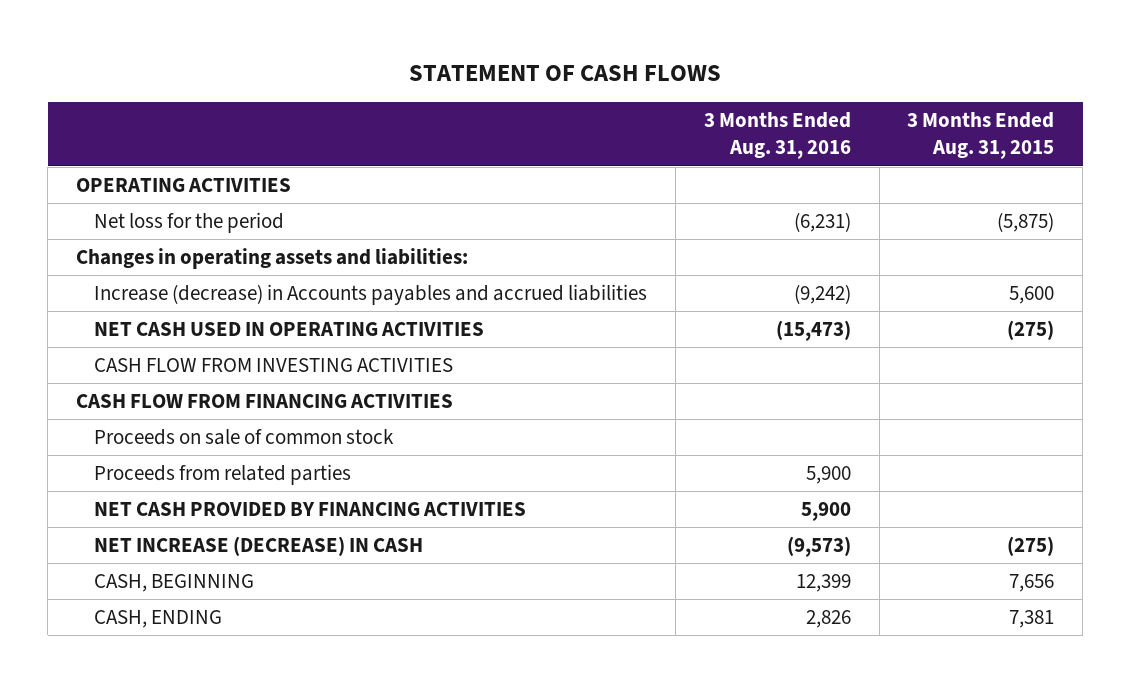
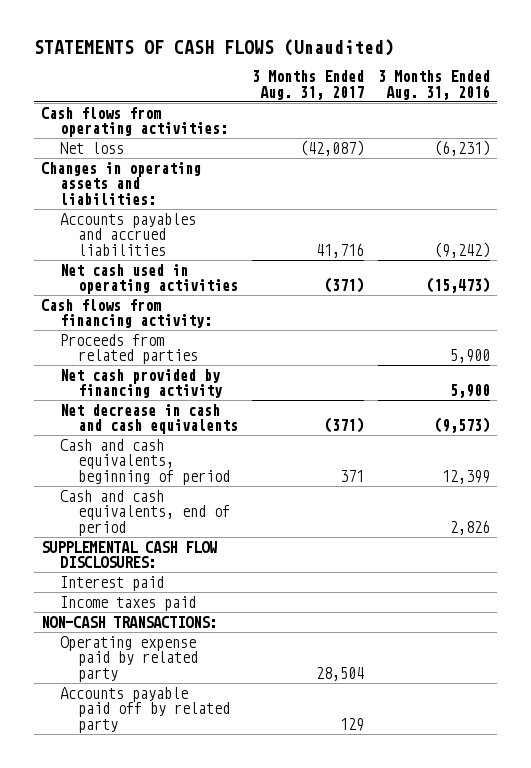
- STATEMENT OF CASH FLOWS
+ STATEMENTS OF CASH FLOWS (Unaudited)
- | 3 Months Ended Aug. 31, 2016 | 3 Months Ended Aug. 31, 2015
+ | 3 Months Ended Aug. 31, 2017 | 3 Months Ended Aug. 31, 2016
- OPERATING ACTIVITIES
- Net loss for the period | (6,231) | (5,875)
+ Cash flows from operating activities:
+ Net loss | (42,087) | (6,231)
- Increase (decrease) in Accounts payables and accrued liabilities | (9,242) | 5,600
- NET CASH USED IN OPERATING ACTIVITIES | (15,473) | (275)
- CASH FLOW FROM INVESTING ACTIVITIES
- CASH FLOW FROM FINANCING ACTIVITIES
- Proceeds on sale of common stock
+ Accounts payables and accrued liabilities | 41,716 | (9,242)
+ Net cash used in operating activities | (371) | (15,473)
+ Cash flows from financing activity:
- NET CASH PROVIDED BY FINANCING ACTIVITIES | 5,900 |
- NET INCREASE (DECREASE) IN CASH | (9,573) | (275)
- CASH, BEGINNING | 12,399 | 7,656
- CASH, ENDING | 2,826 | 7,381
+ Net cash provided by financing activity | | 5,900
+ Net decrease in cash and cash equivalents | (371) | (9,573)
+ Cash and cash equivalents, beginning of period | 371 | 12,399
+ Cash and cash equivalents, end of period | | 2,826
+ SUPPLEMENTAL CASH FLOW DISCLOSURES:
+ Interest paid
+ Income taxes paid
+ NON-CASH TRANSACTIONS:
+ Operating expense paid by related party | 28,504 |
+ Accounts payable paid off by related party | 129 |

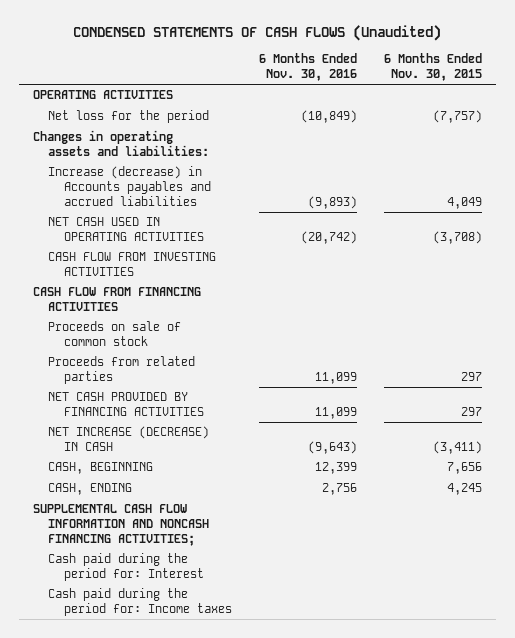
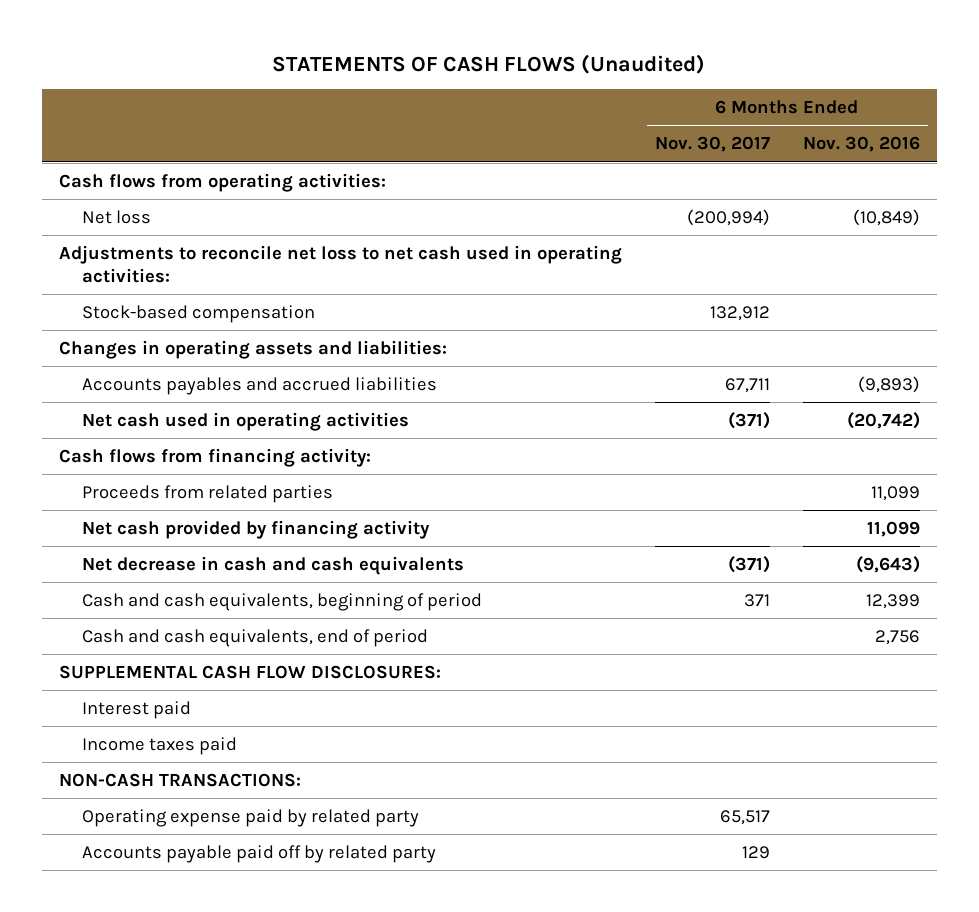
- CONDENSED STATEMENTS OF CASH FLOWS (Unaudited)
+ STATEMENTS OF CASH FLOWS (Unaudited)
- | 6 Months Ended Nov. 30, 2016 | 6 Months Ended Nov. 30, 2015
+ | 6 Months Ended Nov. 30, 2017 | 6 Months Ended Nov. 30, 2016
- OPERATING ACTIVITIES
- Net loss for the period | (10,849) | (7,757)
+ Cash flows from operating activities:
+ Net loss | (200,994) | (10,849)
+ Adjustments to reconcile net loss to net cash used in operating activities:
+ Stock-based compensation | 132,912 |
- Increase (decrease) in Accounts payables and accrued liabilities | (9,893) | 4,049
- NET CASH USED IN OPERATING ACTIVITIES | (20,742) | (3,708)
- CASH FLOW FROM INVESTING ACTIVITIES
- CASH FLOW FROM FINANCING ACTIVITIES
- Proceeds on sale of common stock
+ Accounts payables and accrued liabilities | 67,711 | (9,893)
+ Net cash used in operating activities | (371) | (20,742)
+ Cash flows from financing activity:
- NET CASH PROVIDED BY FINANCING ACTIVITIES | 11,099 | 297
- NET INCREASE (DECREASE) IN CASH | (9,643) | (3,411)
- CASH, BEGINNING | 12,399 | 7,656
- CASH, ENDING | 2,756 | 4,245
- SUPPLEMENTAL CASH FLOW INFORMATION AND NONCASH FINANCING ACTIVITIES;
- Cash paid during the period for: Interest
- Cash paid during the period for: Income taxes
+ Net cash provided by financing activity | | 11,099
+ Net decrease in cash and cash equivalents | (371) | (9,643)
+ Cash and cash equivalents, beginning of period | 371 | 12,399
+ Cash and cash equivalents, end of period | | 2,756
+ SUPPLEMENTAL CASH FLOW DISCLOSURES:
+ Interest paid
+ Income taxes paid
+ NON-CASH TRANSACTIONS:
+ Operating expense paid by related party | 65,517 |
+ Accounts payable paid off by related party | 129 |

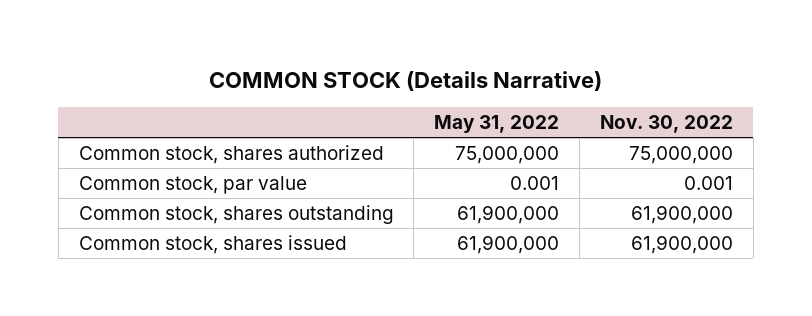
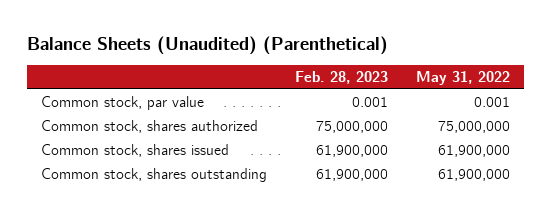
- COMMON STOCK (Details Narrative)
+ Balance Sheets (Unaudited) (Parenthetical)
- | May 31, 2022 | Nov. 30, 2022
+ | Feb. 28, 2023 | May 31, 2022
moved down: Common stock, shares authorized | 75,000,000 | 75,000,000
moved down: Common stock, shares outstanding | 61,900,000 | 61,900,000

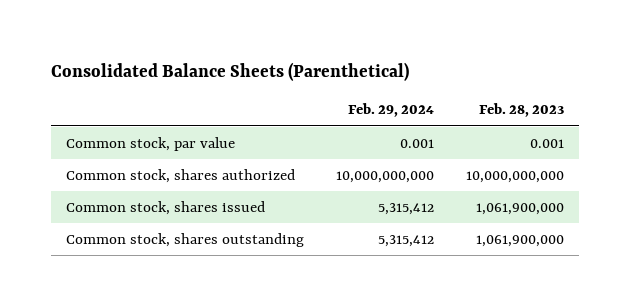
- Balance Sheets (Unaudited) (Parenthetical)
+ Consolidated Balance Sheets (Parenthetical)
- | Feb. 28, 2023 | May 31, 2022
+ | Feb. 29, 2024 | Feb. 28, 2023
- Common stock, shares authorized | 75,000,000 | 75,000,000
- Common stock, shares issued | 61,900,000 | 61,900,000
- Common stock, shares outstanding | 61,900,000 | 61,900,000
+ Common stock, shares authorized | 10,000,000,000 | 10,000,000,000
+ Common stock, shares issued | 5,315,412 | 1,061,900,000
+ Common stock, shares outstanding | 5,315,412 | 1,061,900,000

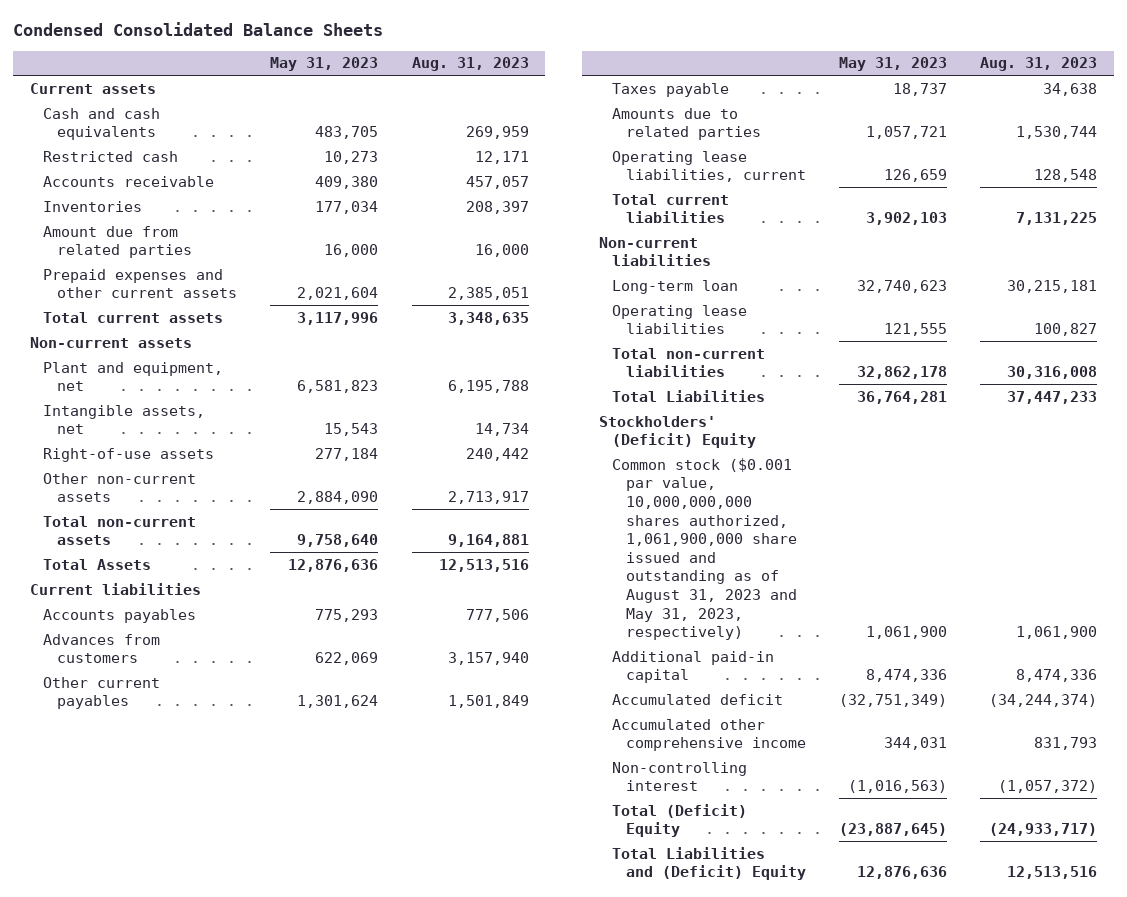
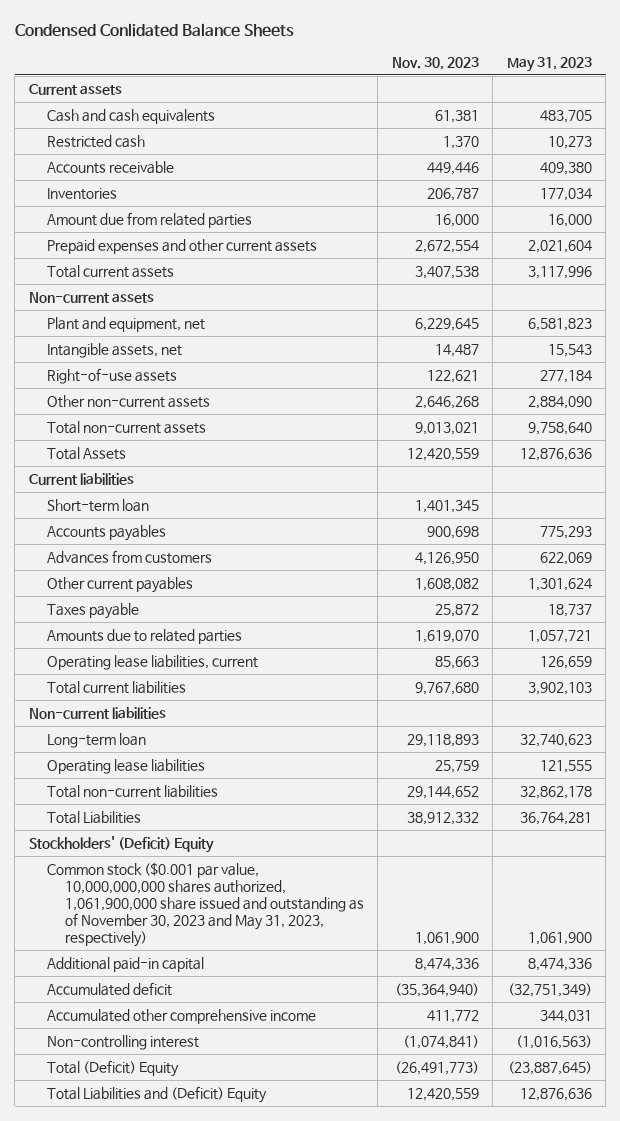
- Condensed Consolidated Balance Sheets
+ Condensed Conlidated Balance Sheets
- | May 31, 2023 | Aug. 31, 2023
+ | Nov. 30, 2023 | May 31, 2023
+ Short-term loan | 1,401,345 |
- Common stock ($0.001 par value, 10,000,000,000 shares authorized, 1,061,900,000 share issued and outstanding as of August 31, 2023 and May 31, 2023, respectively) | 1,061,900 | 1,061,900
+ Common stock ($0.001 par value, 10,000,000,000 shares authorized, 1,061,900,000 share issued and outstanding as of November 30, 2023 and May 31, 2023, respectively) | 1,061,900 | 1,061,900

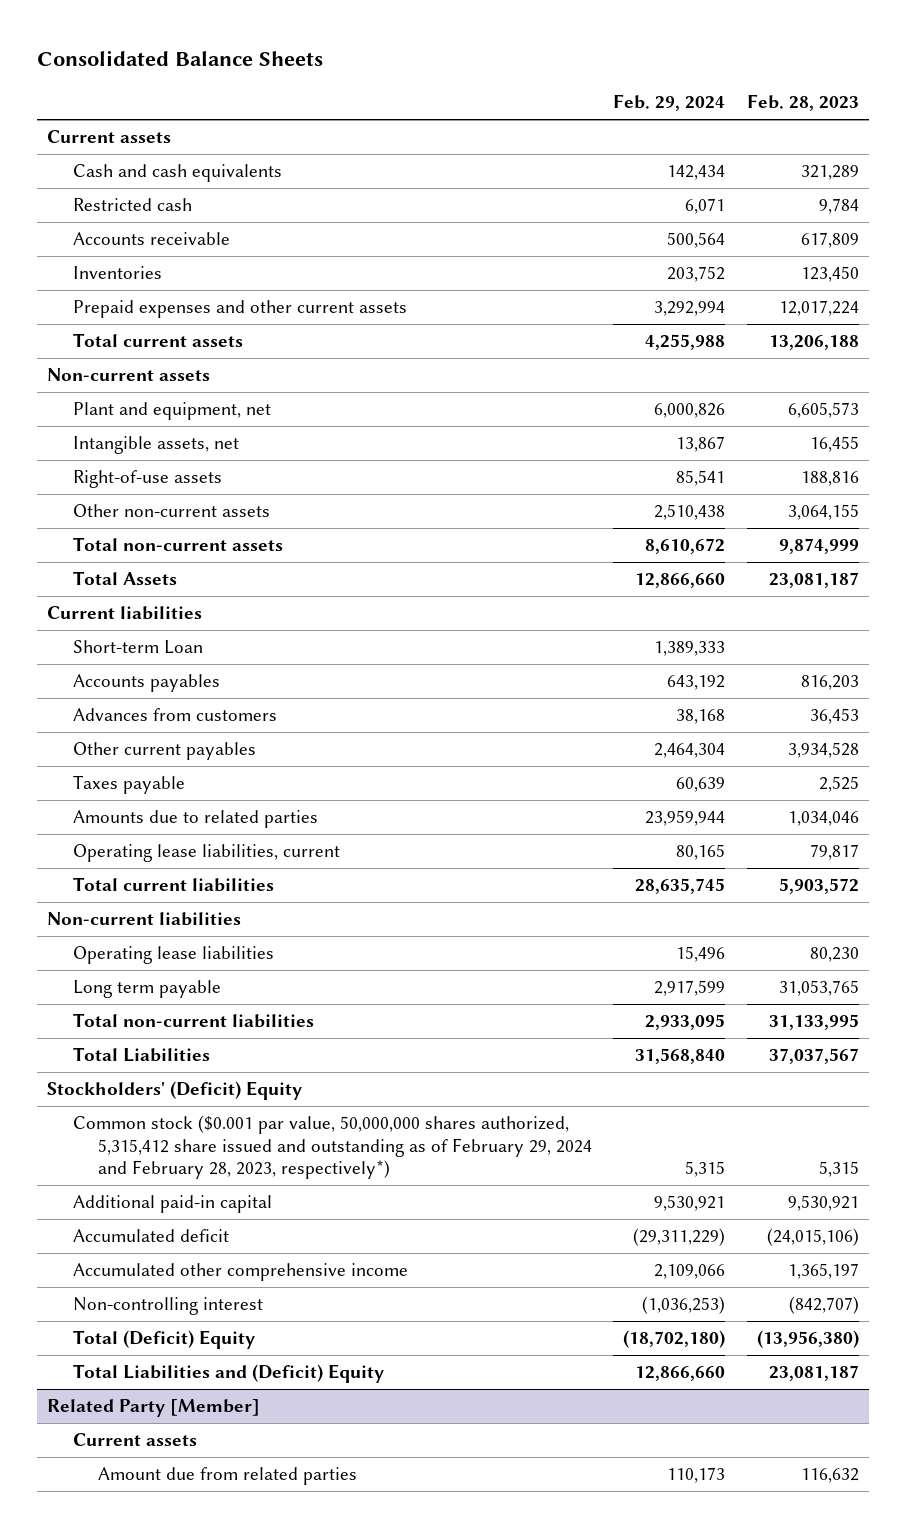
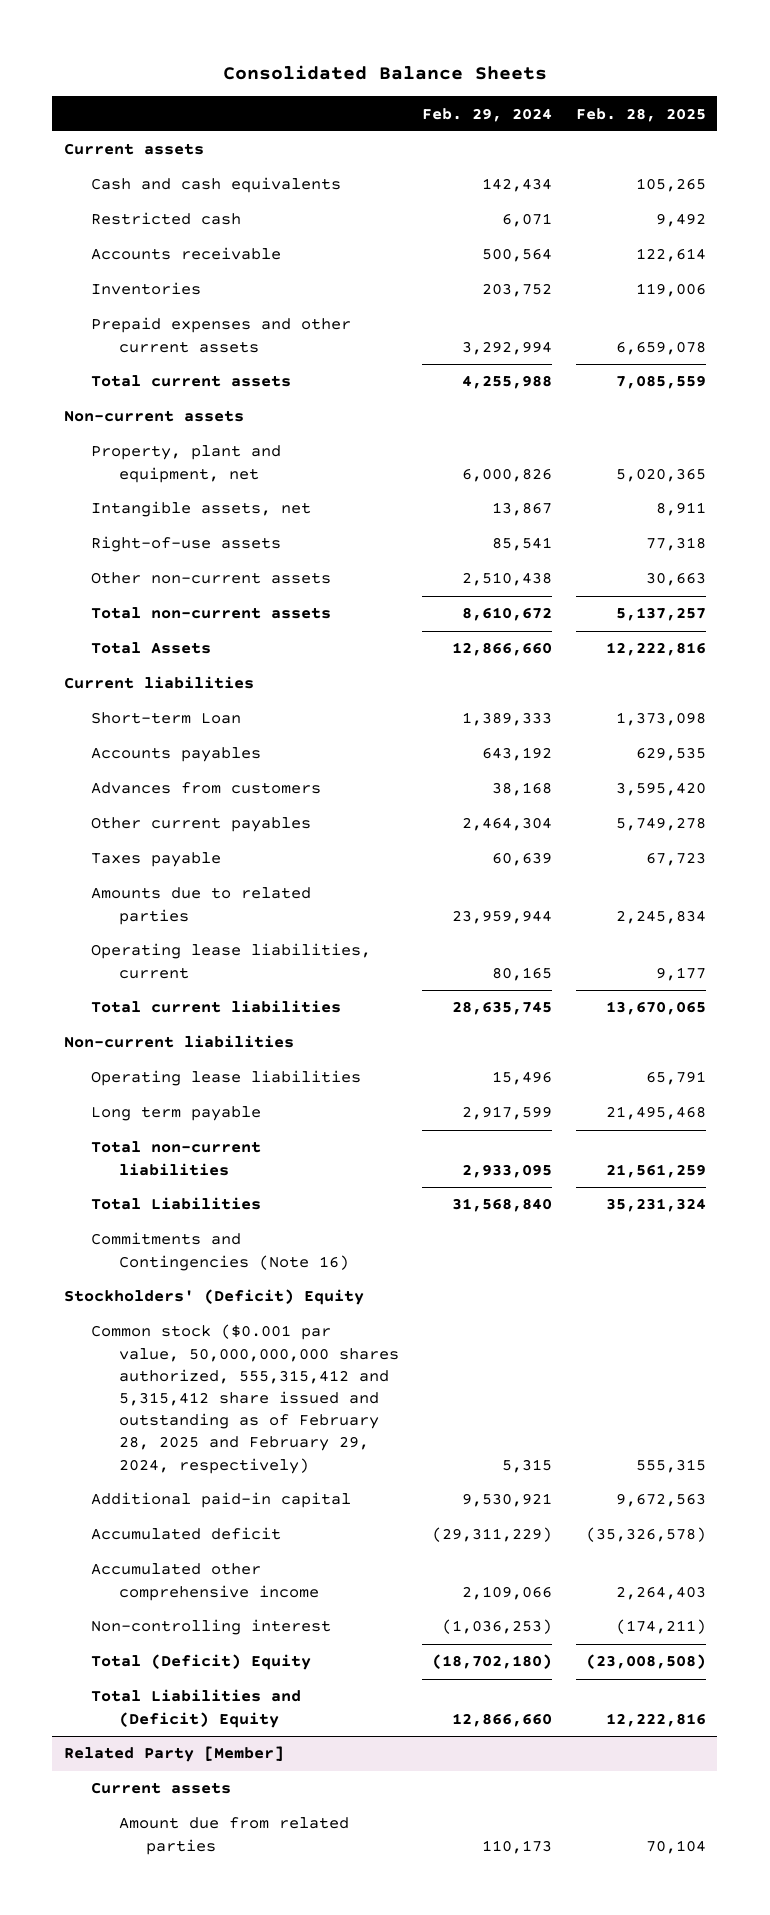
- | Feb. 29, 2024 | Feb. 28, 2023
+ | Feb. 29, 2024 | Feb. 28, 2025
- Plant and equipment, net | 6,000,826 | 6,605,573
+ Property, plant and equipment, net | 6,000,826 | 5,020,365
+ Commitments and Contingencies (Note 16)
- Common stock ($0.001 par value, 50,000,000 shares authorized, 5,315,412 share issued and outstanding as of February 29, 2024 and February 28, 2023, respectively*) | 5,315 | 5,315
+ Common stock ($0.001 par value, 50,000,000,000 shares authorized, 555,315,412 and 5,315,412 share issued and outstanding as of February 28, 2025 and February 29, 2024, respectively) | 5,315 | 555,315

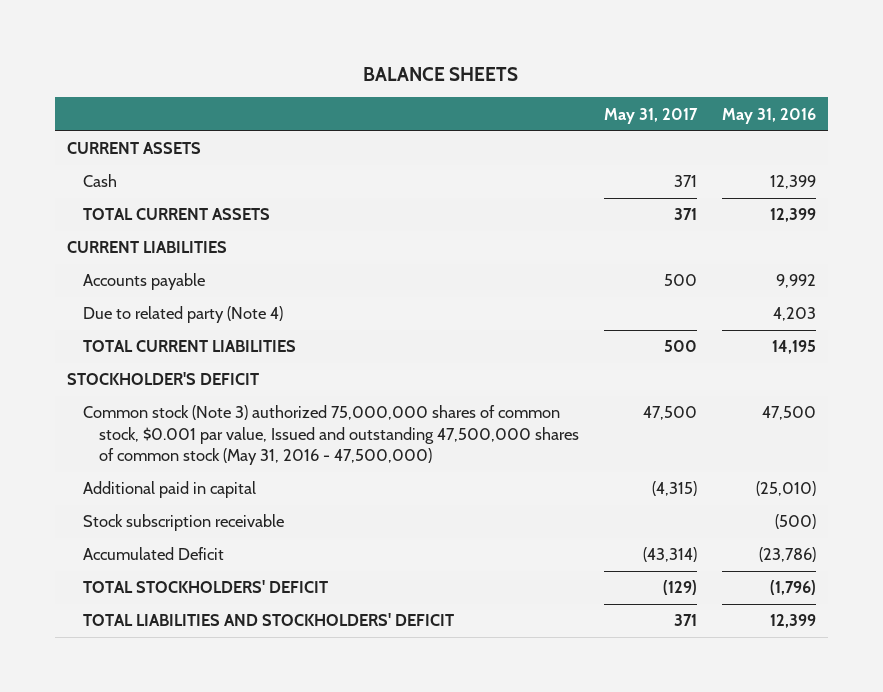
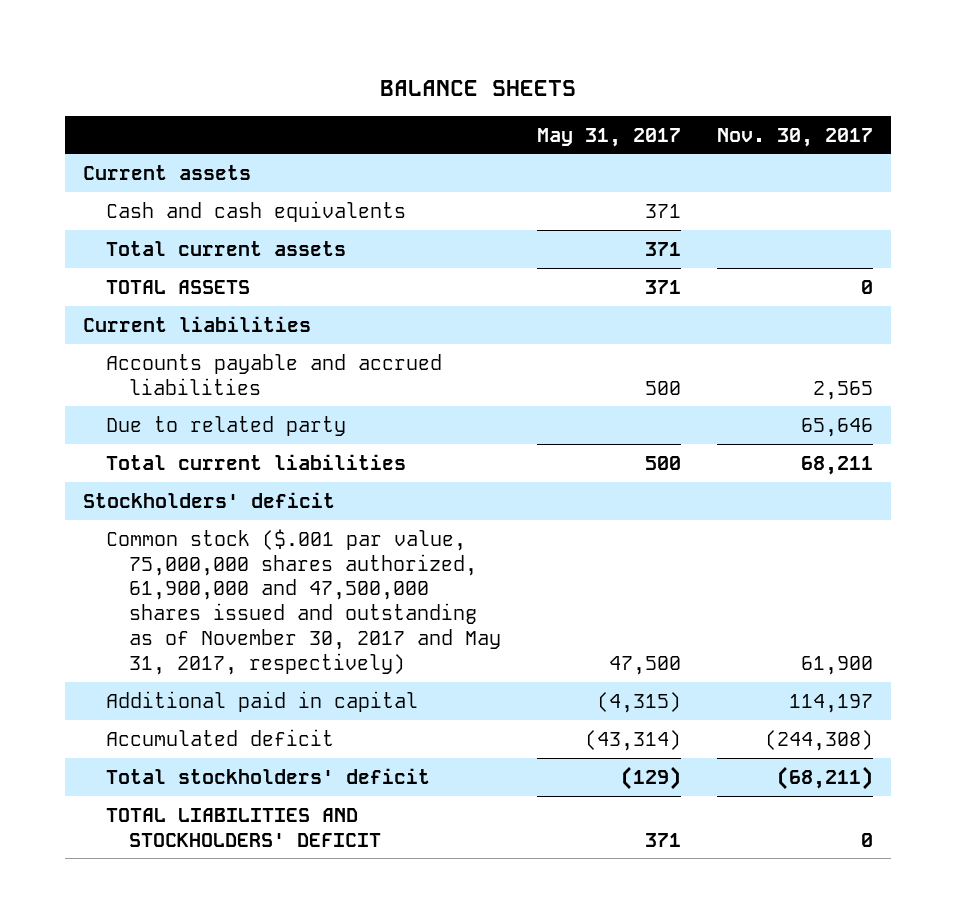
- | May 31, 2017 | May 31, 2016
+ | May 31, 2017 | Nov. 30, 2017
- CURRENT ASSETS
- Cash | 371 | 12,399
- TOTAL CURRENT ASSETS | 371 | 12,399
- CURRENT LIABILITIES
- Accounts payable | 500 | 9,992
- Due to related party (Note 4) | | 4,203
- TOTAL CURRENT LIABILITIES | 500 | 14,195
- STOCKHOLDER'S DEFICIT
- Common stock (Note 3) authorized 75,000,000 shares of common stock, $0.001 par value, Issued and outstanding 47,500,000 shares of common stock (May 31, 2016 - 47,500,000) | 47,500 | 47,500
+ Current assets
+ Cash and cash equivalents | 371 |
+ Total current assets | 371 |
+ TOTAL ASSETS | 371 | 0
+ Current liabilities
+ Accounts payable and accrued liabilities | 500 | 2,565
+ Due to related party | | 65,646
+ Total current liabilities | 500 | 68,211
+ Stockholders' deficit
+ Common stock ($.001 par value, 75,000,000 shares authorized, 61,900,000 and 47,500,000 shares issued and outstanding as of November 30, 2017 and May 31, 2017, respectively) | 47,500 | 61,900
- Stock subscription receivable | | (500)
- Accumulated Deficit | (43,314) | (23,786)
- TOTAL STOCKHOLDERS' DEFICIT | (129) | (1,796)
+ Accumulated deficit | (43,314) | (244,308)
+ Total stockholders' deficit | (129) | (68,211)

